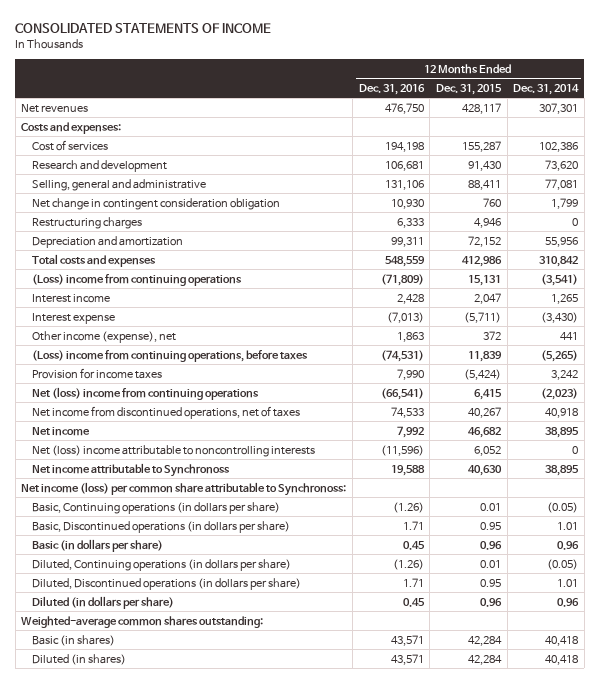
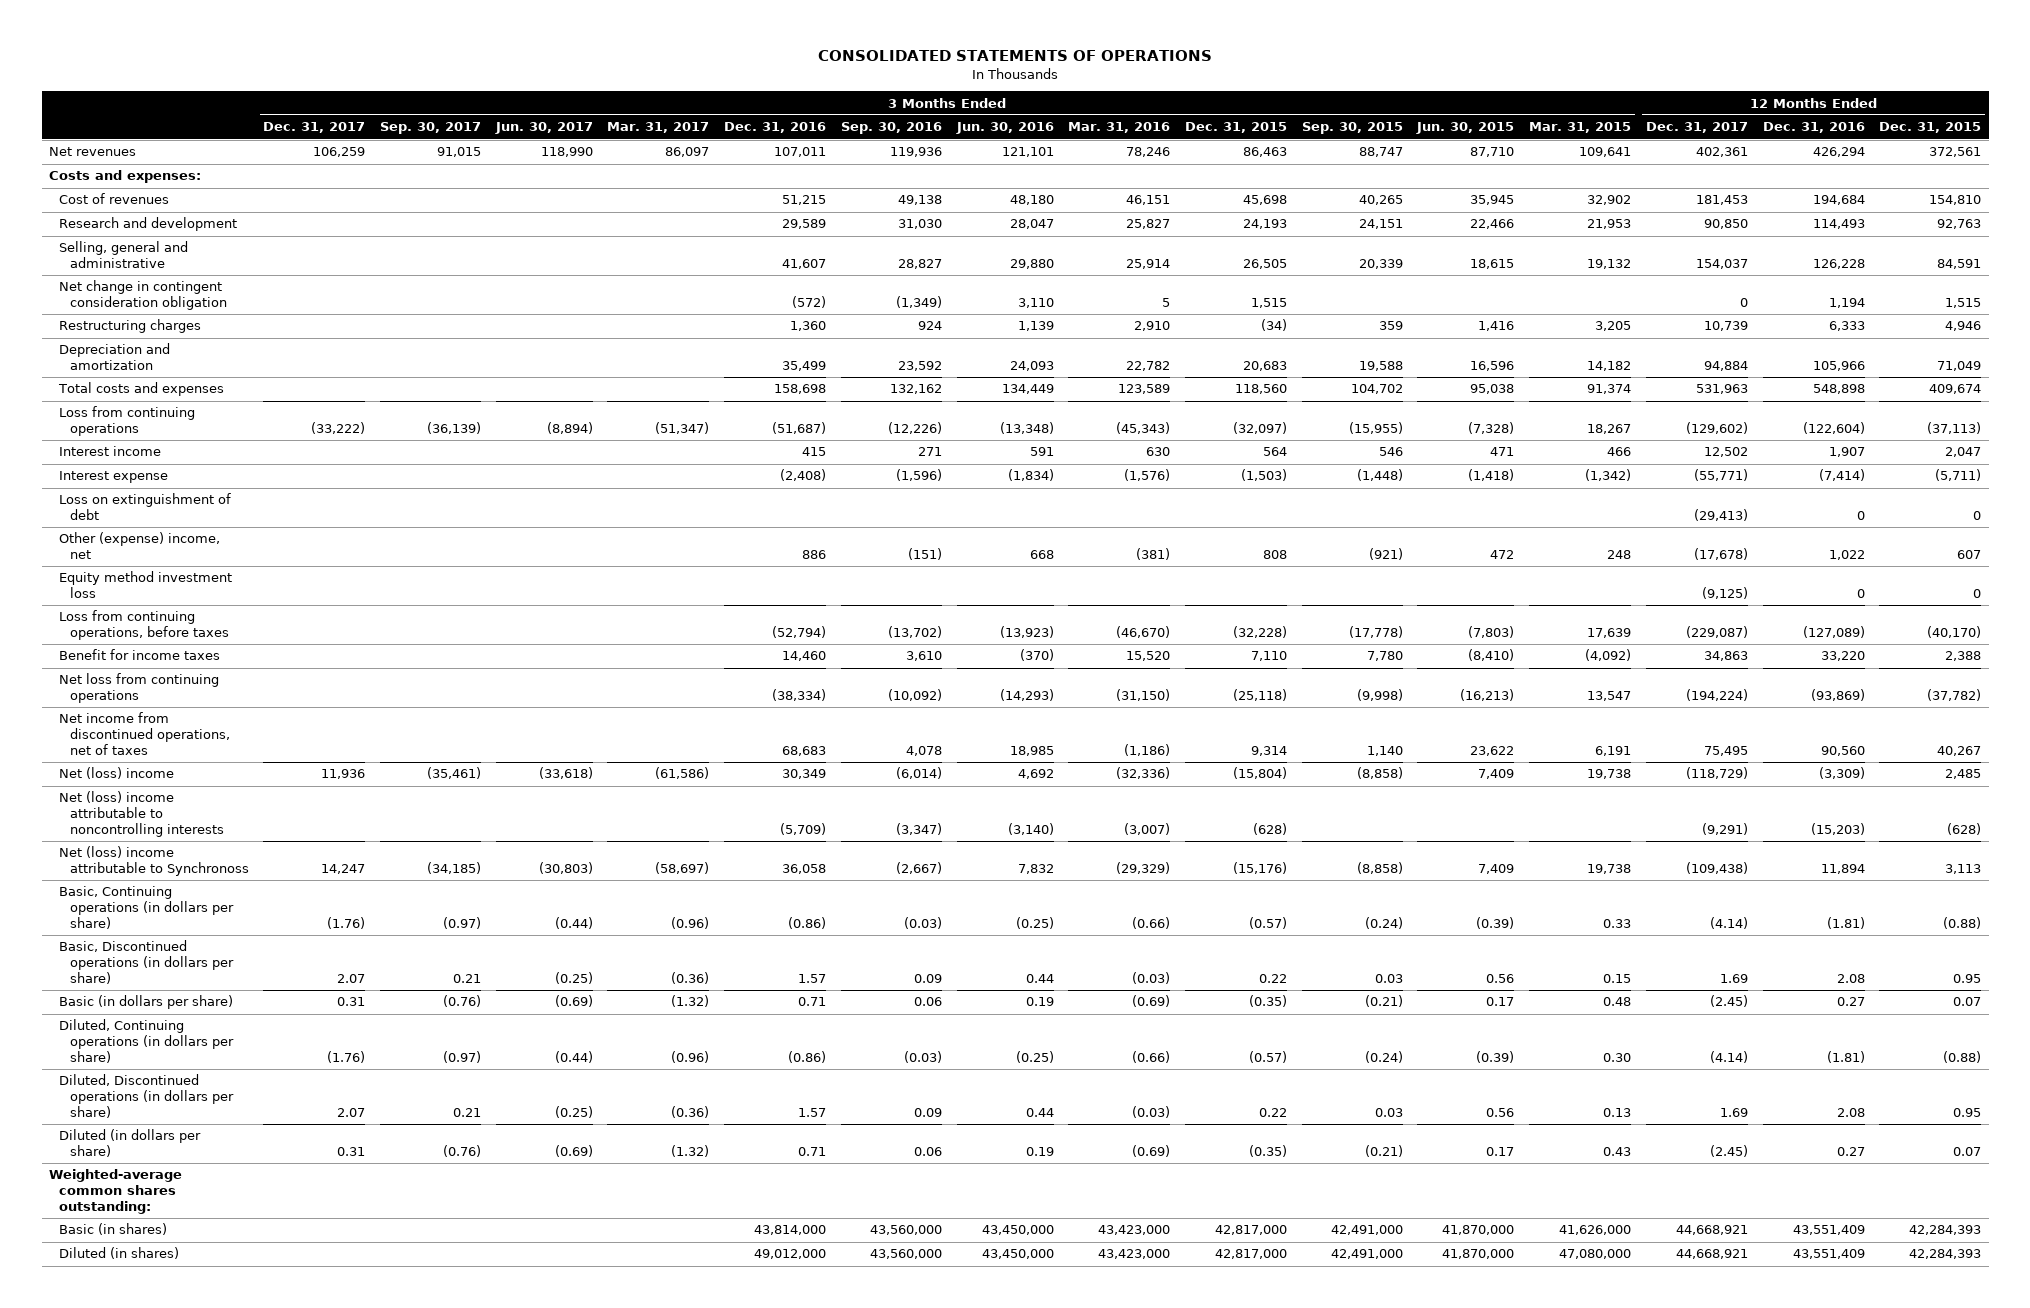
- CONSOLIDATED STATEMENTS OF INCOME
+ CONSOLIDATED STATEMENTS OF OPERATIONS
- | 12 Months Ended Dec. 31, 2016 | 12 Months Ended Dec. 31, 2015 | 12 Months Ended Dec. 31, 2014
+ | 3 Months Ended Dec. 31, 2017 | 3 Months Ended Sep. 30, 2017 | 3 Months Ended Jun. 30, 2017 | 3 Months Ended Mar. 31, 2017 | 3 Months Ended Dec. 31, 2016 | 3 Months Ended Sep. 30, 2016 | 3 Months Ended Jun. 30, 2016 | 3 Months Ended Mar. 31, 2016 | 3 Months Ended Dec. 31, 2015 | 3 Months Ended Sep. 30, 2015 | 3 Months Ended Jun. 30, 2015 | 3 Months Ended Mar. 31, 2015 | 12 Months Ended Dec. 31, 2017 | 12 Months Ended Dec. 31, 2016 | 12 Months Ended Dec. 31, 2015
- Net revenues | 476,750 | 428,117 | 307,301
+ Net revenues | 106,259 | 91,015 | 118,990 | 86,097 | 107,011 | 119,936 | 121,101 | 78,246 | 86,463 | 88,747 | 87,710 | 109,641 | 402,361 | 426,294 | 372,561
- Cost of services | 194,198 | 155,287 | 102,386
- Research and development | 106,681 | 91,430 | 73,620
- Selling, general and administrative | 131,106 | 88,411 | 77,081
- Net change in contingent consideration obligation | 10,930 | 760 | 1,799
+ Cost of revenues | | | | | 51,215 | 49,138 | 48,180 | 46,151 | 45,698 | 40,265 | 35,945 | 32,902 | 181,453 | 194,684 | 154,810
+ Research and development | | | | | 29,589 | 31,030 | 28,047 | 25,827 | 24,193 | 24,151 | 22,466 | 21,953 | 90,850 | 114,493 | 92,763
+ Selling, general and administrative | | | | | 41,607 | 28,827 | 29,880 | 25,914 | 26,505 | 20,339 | 18,615 | 19,132 | 154,037 | 126,228 | 84,591
+ Net change in contingent consideration obligation | | | | | (572) | (1,349) | 3,110 | 5 | 1,515 | | | | 0 | 1,194 | 1,515
- Depreciation and amortization | 99,311 | 72,152 | 55,956
- Total costs and expenses | 548,559 | 412,986 | 310,842
- (Loss) income from continuing operations | (71,809) | 15,131 | (3,541)
- Interest income | 2,428 | 2,047 | 1,265
- Interest expense | (7,013) | (5,711) | (3,430)
- Other income (expense), net | 1,863 | 372 | 441
- (Loss) income from continuing operations, before taxes | (74,531) | 11,839 | (5,265)
- Provision for income taxes | 7,990 | (5,424) | 3,242
- Net (loss) income from continuing operations | (66,541) | 6,415 | (2,023)
- Net income from discontinued operations, net of taxes | 74,533 | 40,267 | 40,918
- Net income | 7,992 | 46,682 | 38,895
- Net (loss) income attributable to noncontrolling interests | (11,596) | 6,052 | 0
- Net income attributable to Synchronoss | 19,588 | 40,630 | 38,895
- Net income (loss) per common share attributable to Synchronoss:
- Basic, Continuing operations (in dollars per share) | (1.26) | 0.01 | (0.05)
- Basic, Discontinued operations (in dollars per share) | 1.71 | 0.95 | 1.01
- Basic (in dollars per share) | 0.45 | 0.96 | 0.96
- Diluted, Continuing operations (in dollars per share) | (1.26) | 0.01 | (0.05)
- Diluted, Discontinued operations (in dollars per share) | 1.71 | 0.95 | 1.01
- Diluted (in dollars per share) | 0.45 | 0.96 | 0.96
+ Depreciation and amortization | | | | | 35,499 | 23,592 | 24,093 | 22,782 | 20,683 | 19,588 | 16,596 | 14,182 | 94,884 | 105,966 | 71,049
+ Total costs and expenses | | | | | 158,698 | 132,162 | 134,449 | 123,589 | 118,560 | 104,702 | 95,038 | 91,374 | 531,963 | 548,898 | 409,674
+ Loss from continuing operations | (33,222) | (36,139) | (8,894) | (51,347) | (51,687) | (12,226) | (13,348) | (45,343) | (32,097) | (15,955) | (7,328) | 18,267 | (129,602) | (122,604) | (37,113)
+ Interest income | | | | | 415 | 271 | 591 | 630 | 564 | 546 | 471 | 466 | 12,502 | 1,907 | 2,047
+ Interest expense | | | | | (2,408) | (1,596) | (1,834) | (1,576) | (1,503) | (1,448) | (1,418) | (1,342) | (55,771) | (7,414) | (5,711)
+ Loss on extinguishment of debt | | | | | | | | | | | | | (29,413) | 0 | 0
+ Other (expense) income, net | | | | | 886 | (151) | 668 | (381) | 808 | (921) | 472 | 248 | (17,678) | 1,022 | 607
+ Equity method investment loss | | | | | | | | | | | | | (9,125) | 0 | 0
+ Loss from continuing operations, before taxes | | | | | (52,794) | (13,702) | (13,923) | (46,670) | (32,228) | (17,778) | (7,803) | 17,639 | (229,087) | (127,089) | (40,170)
+ Benefit for income taxes | | | | | 14,460 | 3,610 | (370) | 15,520 | 7,110 | 7,780 | (8,410) | (4,092) | 34,863 | 33,220 | 2,388
+ Net loss from continuing operations | | | | | (38,334) | (10,092) | (14,293) | (31,150) | (25,118) | (9,998) | (16,213) | 13,547 | (194,224) | (93,869) | (37,782)
+ Net income from discontinued operations, net of taxes | | | | | 68,683 | 4,078 | 18,985 | (1,186) | 9,314 | 1,140 | 23,622 | 6,191 | 75,495 | 90,560 | 40,267
+ Net (loss) income | 11,936 | (35,461) | (33,618) | (61,586) | 30,349 | (6,014) | 4,692 | (32,336) | (15,804) | (8,858) | 7,409 | 19,738 | (118,729) | (3,309) | 2,485
+ Net (loss) income attributable to noncontrolling interests | | | | | (5,709) | (3,347) | (3,140) | (3,007) | (628) | | | | (9,291) | (15,203) | (628)
+ Net (loss) income attributable to Synchronoss | 14,247 | (34,185) | (30,803) | (58,697) | 36,058 | (2,667) | 7,832 | (29,329) | (15,176) | (8,858) | 7,409 | 19,738 | (109,438) | 11,894 | 3,113
+ Basic, Continuing operations (in dollars per share) | (1.76) | (0.97) | (0.44) | (0.96) | (0.86) | (0.03) | (0.25) | (0.66) | (0.57) | (0.24) | (0.39) | 0.33 | (4.14) | (1.81) | (0.88)
+ Basic, Discontinued operations (in dollars per share) | 2.07 | 0.21 | (0.25) | (0.36) | 1.57 | 0.09 | 0.44 | (0.03) | 0.22 | 0.03 | 0.56 | 0.15 | 1.69 | 2.08 | 0.95
+ Basic (in dollars per share) | 0.31 | (0.76) | (0.69) | (1.32) | 0.71 | 0.06 | 0.19 | (0.69) | (0.35) | (0.21) | 0.17 | 0.48 | (2.45) | 0.27 | 0.07
+ Diluted, Continuing operations (in dollars per share) | (1.76) | (0.97) | (0.44) | (0.96) | (0.86) | (0.03) | (0.25) | (0.66) | (0.57) | (0.24) | (0.39) | 0.30 | (4.14) | (1.81) | (0.88)
+ Diluted, Discontinued operations (in dollars per share) | 2.07 | 0.21 | (0.25) | (0.36) | 1.57 | 0.09 | 0.44 | (0.03) | 0.22 | 0.03 | 0.56 | 0.13 | 1.69 | 2.08 | 0.95
+ Diluted (in dollars per share) | 0.31 | (0.76) | (0.69) | (1.32) | 0.71 | 0.06 | 0.19 | (0.69) | (0.35) | (0.21) | 0.17 | 0.43 | (2.45) | 0.27 | 0.07
- Basic (in shares) | 43,571 | 42,284 | 40,418
- Diluted (in shares) | 43,571 | 42,284 | 40,418
+ Basic (in shares) | | | | | 43,814,000 | 43,560,000 | 43,450,000 | 43,423,000 | 42,817,000 | 42,491,000 | 41,870,000 | 41,626,000 | 44,668,921 | 43,551,409 | 42,284,393
+ Diluted (in shares) | | | | | 49,012,000 | 43,560,000 | 43,450,000 | 43,423,000 | 42,817,000 | 42,491,000 | 41,870,000 | 47,080,000 | 44,668,921 | 43,551,409 | 42,284,393

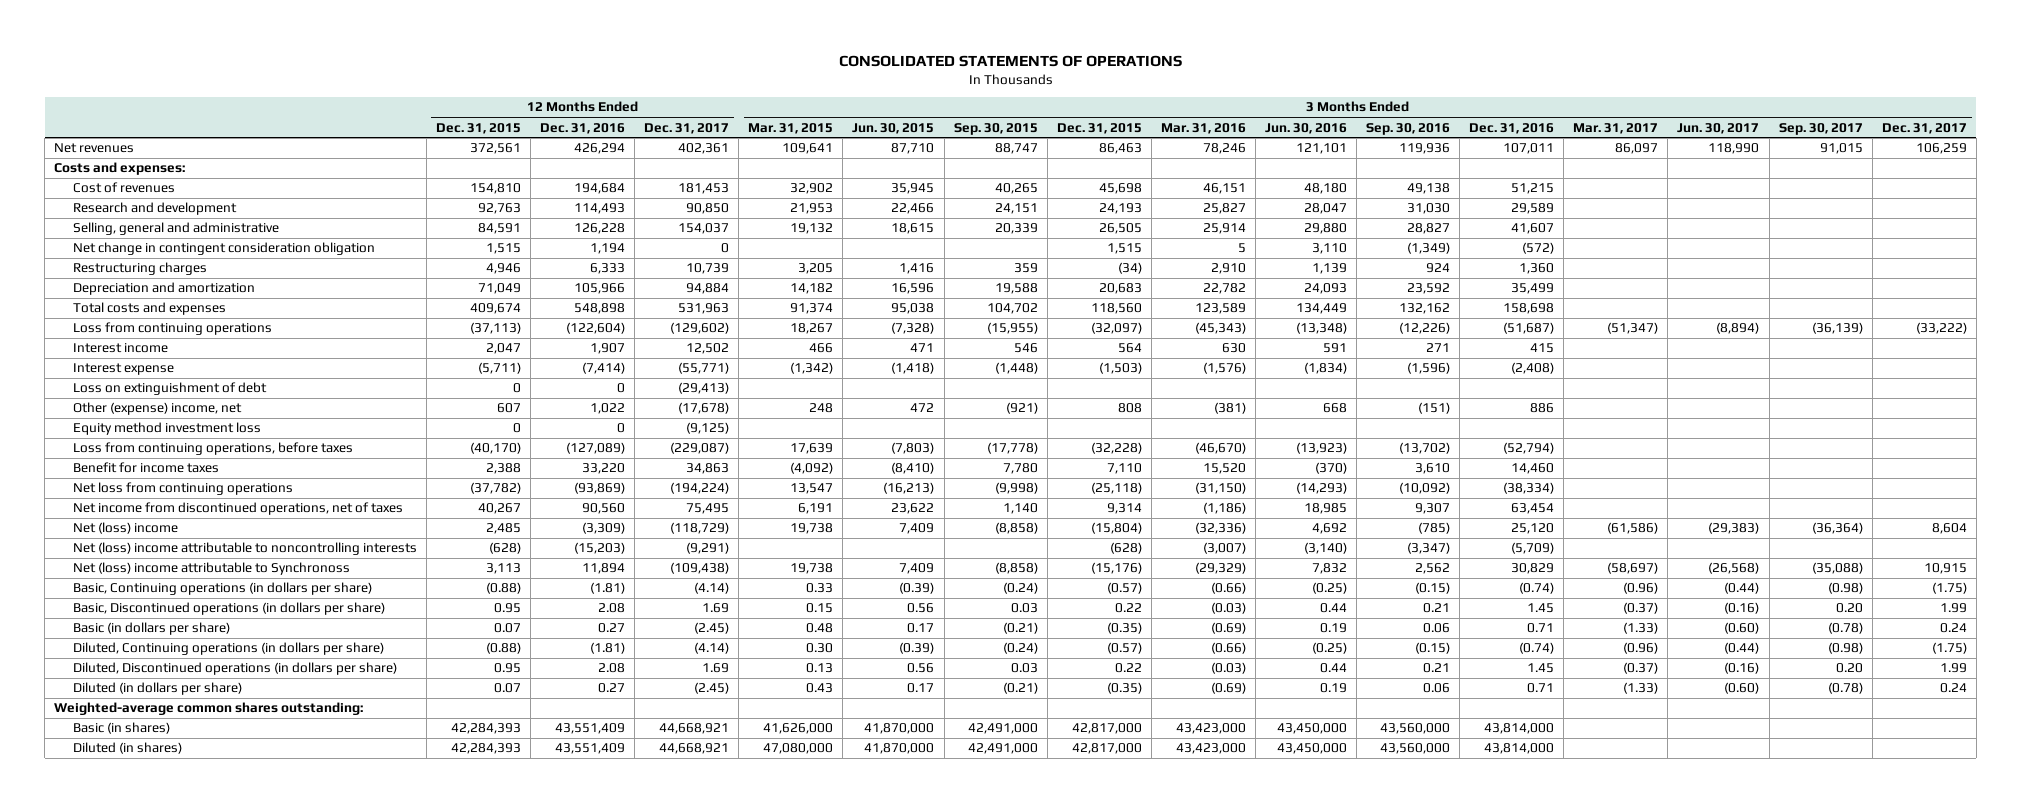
- | 3 Months Ended Dec. 31, 2017 | 3 Months Ended Sep. 30, 2017 | 3 Months Ended Jun. 30, 2017 | 3 Months Ended Mar. 31, 2017 | 3 Months Ended Dec. 31, 2016 | 3 Months Ended Sep. 30, 2016 | 3 Months Ended Jun. 30, 2016 | 3 Months Ended Mar. 31, 2016 | 3 Months Ended Dec. 31, 2015 | 3 Months Ended Sep. 30, 2015 | 3 Months Ended Jun. 30, 2015 | 3 Months Ended Mar. 31, 2015 | 12 Months Ended Dec. 31, 2017 | 12 Months Ended Dec. 31, 2016 | 12 Months Ended Dec. 31, 2015
+ | 12 Months Ended Dec. 31, 2015 | 12 Months Ended Dec. 31, 2016 | 12 Months Ended Dec. 31, 2017 | 3 Months Ended Mar. 31, 2015 | 3 Months Ended Jun. 30, 2015 | 3 Months Ended Sep. 30, 2015 | 3 Months Ended Dec. 31, 2015 | 3 Months Ended Mar. 31, 2016 | 3 Months Ended Jun. 30, 2016 | 3 Months Ended Sep. 30, 2016 | 3 Months Ended Dec. 31, 2016 | 3 Months Ended Mar. 31, 2017 | 3 Months Ended Jun. 30, 2017 | 3 Months Ended Sep. 30, 2017 | 3 Months Ended Dec. 31, 2017
- Net income from discontinued operations, net of taxes | | | | | 68,683 | 4,078 | 18,985 | (1,186) | 9,314 | 1,140 | 23,622 | 6,191 | 75,495 | 90,560 | 40,267
- Net (loss) income | 11,936 | (35,461) | (33,618) | (61,586) | 30,349 | (6,014) | 4,692 | (32,336) | (15,804) | (8,858) | 7,409 | 19,738 | (118,729) | (3,309) | 2,485
+ Net income from discontinued operations, net of taxes | 40,267 | 90,560 | 75,495 | 6,191 | 23,622 | 1,140 | 9,314 | (1,186) | 18,985 | 9,307 | 63,454 | | | |
+ Net (loss) income | 2,485 | (3,309) | (118,729) | 19,738 | 7,409 | (8,858) | (15,804) | (32,336) | 4,692 | (785) | 25,120 | (61,586) | (29,383) | (36,364) | 8,604
- Net (loss) income attributable to Synchronoss | 14,247 | (34,185) | (30,803) | (58,697) | 36,058 | (2,667) | 7,832 | (29,329) | (15,176) | (8,858) | 7,409 | 19,738 | (109,438) | 11,894 | 3,113
- Basic, Continuing operations (in dollars per share) | (1.76) | (0.97) | (0.44) | (0.96) | (0.86) | (0.03) | (0.25) | (0.66) | (0.57) | (0.24) | (0.39) | 0.33 | (4.14) | (1.81) | (0.88)
- Basic, Discontinued operations (in dollars per share) | 2.07 | 0.21 | (0.25) | (0.36) | 1.57 | 0.09 | 0.44 | (0.03) | 0.22 | 0.03 | 0.56 | 0.15 | 1.69 | 2.08 | 0.95
- Basic (in dollars per share) | 0.31 | (0.76) | (0.69) | (1.32) | 0.71 | 0.06 | 0.19 | (0.69) | (0.35) | (0.21) | 0.17 | 0.48 | (2.45) | 0.27 | 0.07
- Diluted, Continuing operations (in dollars per share) | (1.76) | (0.97) | (0.44) | (0.96) | (0.86) | (0.03) | (0.25) | (0.66) | (0.57) | (0.24) | (0.39) | 0.30 | (4.14) | (1.81) | (0.88)
- Diluted, Discontinued operations (in dollars per share) | 2.07 | 0.21 | (0.25) | (0.36) | 1.57 | 0.09 | 0.44 | (0.03) | 0.22 | 0.03 | 0.56 | 0.13 | 1.69 | 2.08 | 0.95
- Diluted (in dollars per share) | 0.31 | (0.76) | (0.69) | (1.32) | 0.71 | 0.06 | 0.19 | (0.69) | (0.35) | (0.21) | 0.17 | 0.43 | (2.45) | 0.27 | 0.07
+ Net (loss) income attributable to Synchronoss | 3,113 | 11,894 | (109,438) | 19,738 | 7,409 | (8,858) | (15,176) | (29,329) | 7,832 | 2,562 | 30,829 | (58,697) | (26,568) | (35,088) | 10,915
+ Basic, Continuing operations (in dollars per share) | (0.88) | (1.81) | (4.14) | 0.33 | (0.39) | (0.24) | (0.57) | (0.66) | (0.25) | (0.15) | (0.74) | (0.96) | (0.44) | (0.98) | (1.75)
+ Basic, Discontinued operations (in dollars per share) | 0.95 | 2.08 | 1.69 | 0.15 | 0.56 | 0.03 | 0.22 | (0.03) | 0.44 | 0.21 | 1.45 | (0.37) | (0.16) | 0.20 | 1.99
+ Basic (in dollars per share) | 0.07 | 0.27 | (2.45) | 0.48 | 0.17 | (0.21) | (0.35) | (0.69) | 0.19 | 0.06 | 0.71 | (1.33) | (0.60) | (0.78) | 0.24
+ Diluted, Continuing operations (in dollars per share) | (0.88) | (1.81) | (4.14) | 0.30 | (0.39) | (0.24) | (0.57) | (0.66) | (0.25) | (0.15) | (0.74) | (0.96) | (0.44) | (0.98) | (1.75)
+ Diluted, Discontinued operations (in dollars per share) | 0.95 | 2.08 | 1.69 | 0.13 | 0.56 | 0.03 | 0.22 | (0.03) | 0.44 | 0.21 | 1.45 | (0.37) | (0.16) | 0.20 | 1.99
+ Diluted (in dollars per share) | 0.07 | 0.27 | (2.45) | 0.43 | 0.17 | (0.21) | (0.35) | (0.69) | 0.19 | 0.06 | 0.71 | (1.33) | (0.60) | (0.78) | 0.24
- Diluted (in shares) | | | | | 49,012,000 | 43,560,000 | 43,450,000 | 43,423,000 | 42,817,000 | 42,491,000 | 41,870,000 | 47,080,000 | 44,668,921 | 43,551,409 | 42,284,393
+ Diluted (in shares) | 42,284,393 | 43,551,409 | 44,668,921 | 47,080,000 | 41,870,000 | 42,491,000 | 42,817,000 | 43,423,000 | 43,450,000 | 43,560,000 | 43,814,000 | | | |

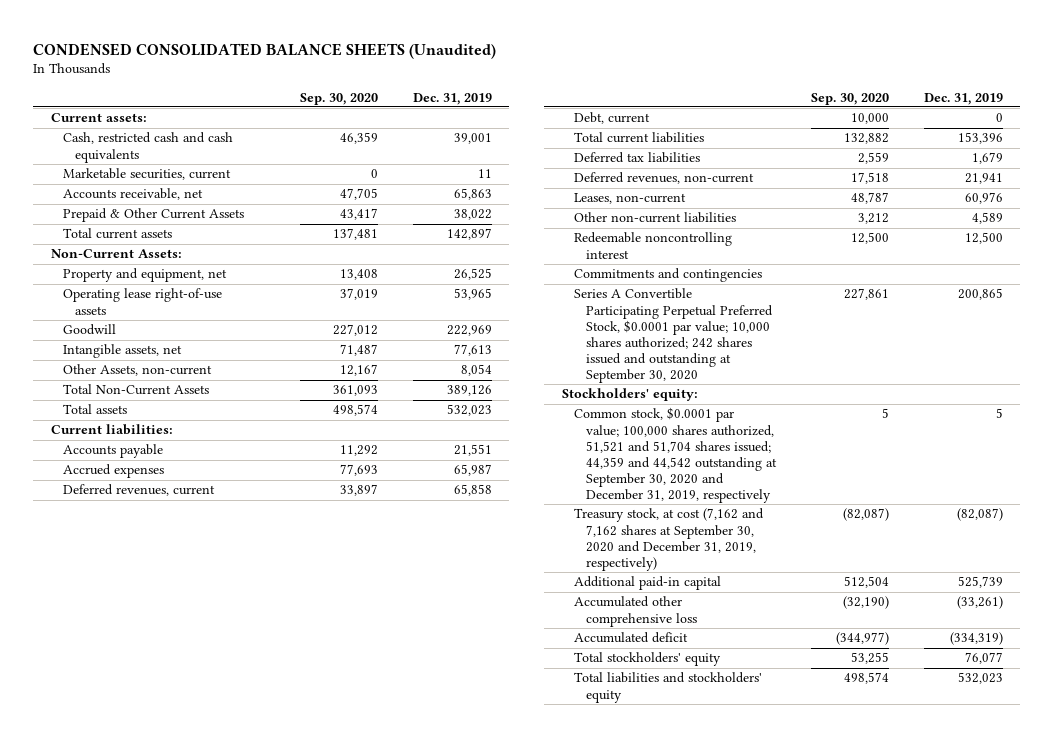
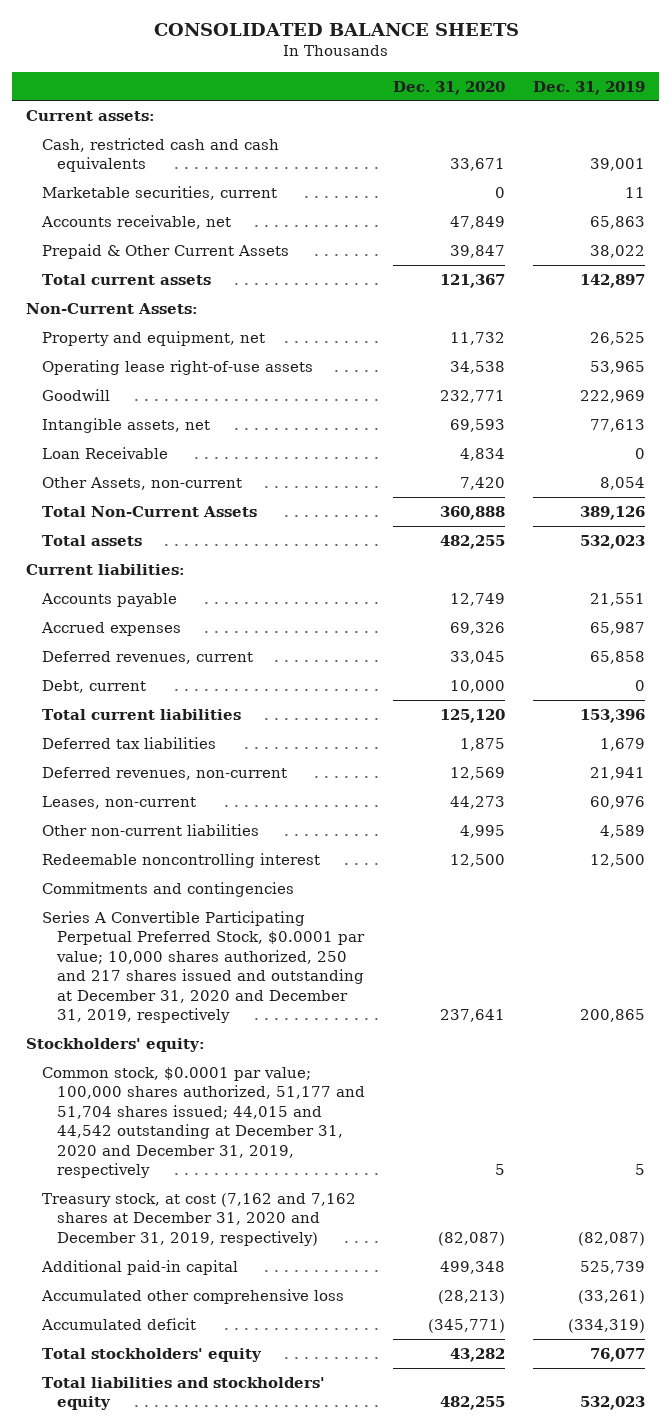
- CONDENSED CONSOLIDATED BALANCE SHEETS (Unaudited)
+ CONSOLIDATED BALANCE SHEETS
- | Sep. 30, 2020 | Dec. 31, 2019
+ | Dec. 31, 2020 | Dec. 31, 2019
+ Loan Receivable | 4,834 | 0
- Series A Convertible Participating Perpetual Preferred Stock, $0.0001 par value; 10,000 shares authorized; 242 shares issued and outstanding at September 30, 2020 | 227,861 | 200,865
+ Series A Convertible Participating Perpetual Preferred Stock, $0.0001 par value; 10,000 shares authorized, 250 and 217 shares issued and outstanding at December 31, 2020 and December 31, 2019, respectively | 237,641 | 200,865
- Common stock, $0.0001 par value; 100,000 shares authorized, 51,521 and 51,704 shares issued; 44,359 and 44,542 outstanding at September 30, 2020 and December 31, 2019, respectively | 5 | 5
- Treasury stock, at cost (7,162 and 7,162 shares at September 30, 2020 and December 31, 2019, respectively) | (82,087) | (82,087)
+ Common stock, $0.0001 par value; 100,000 shares authorized, 51,177 and 51,704 shares issued; 44,015 and 44,542 outstanding at December 31, 2020 and December 31, 2019, respectively | 5 | 5
+ Treasury stock, at cost (7,162 and 7,162 shares at December 31, 2020 and December 31, 2019, respectively) | (82,087) | (82,087)

